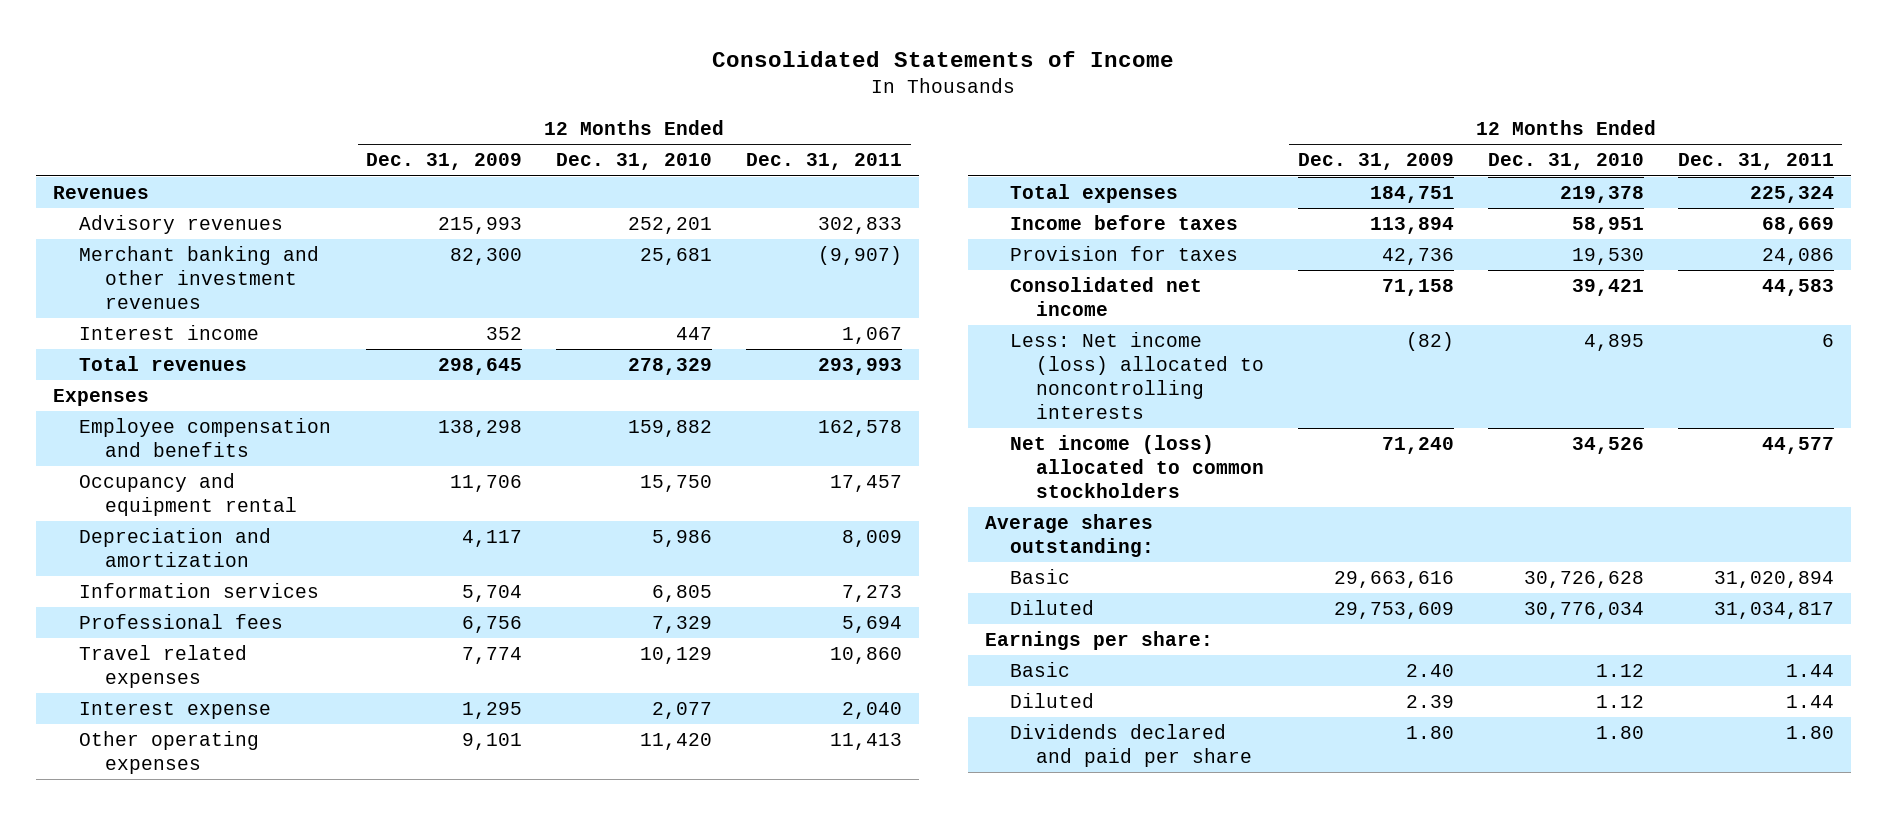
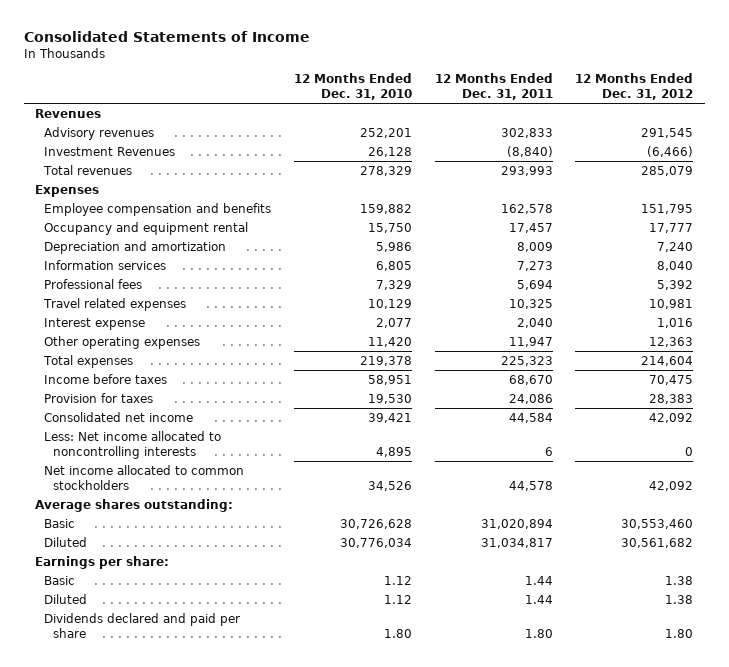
- | 12 Months Ended Dec. 31, 2009 | 12 Months Ended Dec. 31, 2010 | 12 Months Ended Dec. 31, 2011
+ | 12 Months Ended Dec. 31, 2010 | 12 Months Ended Dec. 31, 2011 | 12 Months Ended Dec. 31, 2012
- Merchant banking and other investment revenues | 82,300 | 25,681 | (9,907)
- Interest income | 352 | 447 | 1,067
+ Investment Revenues | 26,128 | (8,840) | (6,466)
- Travel related expenses | 7,774 | 10,129 | 10,860
+ Travel related expenses | 10,129 | 10,325 | 10,981
- Other operating expenses | 9,101 | 11,420 | 11,413
- Total expenses | 184,751 | 219,378 | 225,324
- Income before taxes | 113,894 | 58,951 | 68,669
+ Other operating expenses | 11,420 | 11,947 | 12,363
+ Total expenses | 219,378 | 225,323 | 214,604
+ Income before taxes | 58,951 | 68,670 | 70,475
- Consolidated net income | 71,158 | 39,421 | 44,583
- Less: Net income (loss) allocated to noncontrolling interests | (82) | 4,895 | 6
- Net income (loss) allocated to common stockholders | 71,240 | 34,526 | 44,577
+ Consolidated net income | 39,421 | 44,584 | 42,092
+ Less: Net income allocated to noncontrolling interests | 4,895 | 6 | 0
+ Net income allocated to common stockholders | 34,526 | 44,578 | 42,092

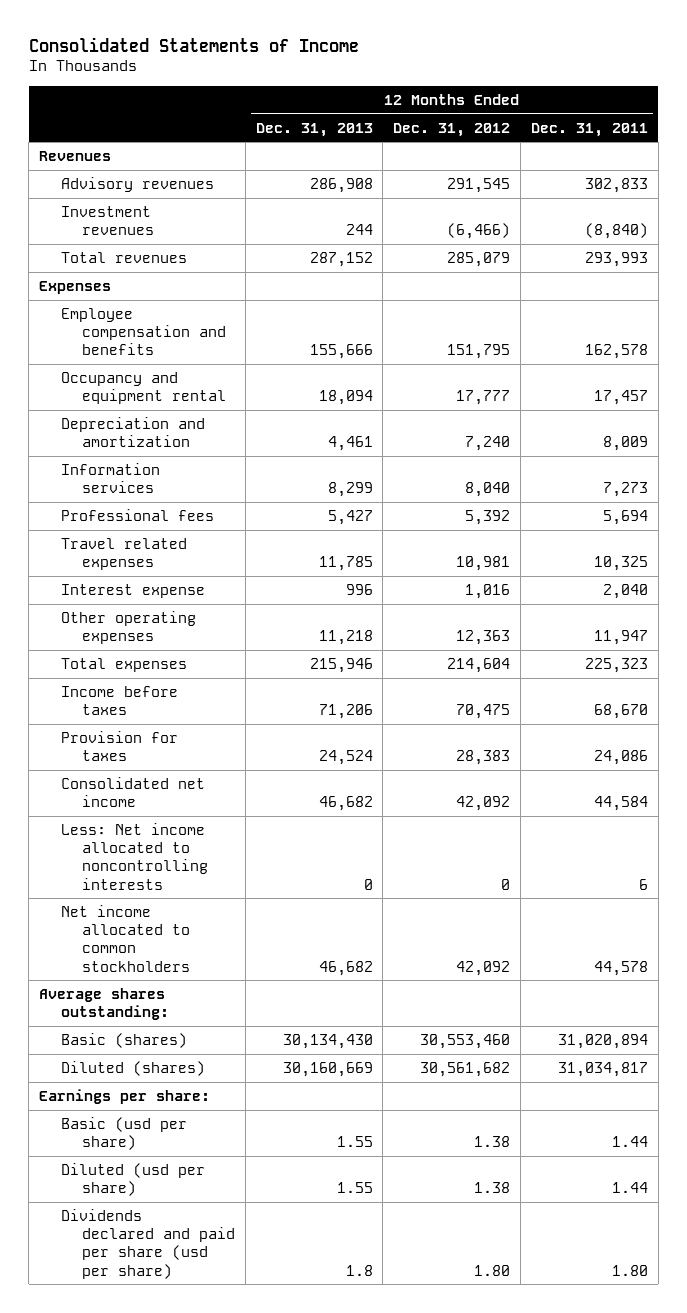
- | 12 Months Ended Dec. 31, 2010 | 12 Months Ended Dec. 31, 2011 | 12 Months Ended Dec. 31, 2012
+ | 12 Months Ended Dec. 31, 2013 | 12 Months Ended Dec. 31, 2012 | 12 Months Ended Dec. 31, 2011
- Investment Revenues | 26,128 | (8,840) | (6,466)
+ Investment revenues | 244 | (6,466) | (8,840)
- Basic | 30,726,628 | 31,020,894 | 30,553,460
- Diluted | 30,776,034 | 31,034,817 | 30,561,682
+ Basic (shares) | 30,134,430 | 30,553,460 | 31,020,894
+ Diluted (shares) | 30,160,669 | 30,561,682 | 31,034,817
- Basic | 1.12 | 1.44 | 1.38
- Diluted | 1.12 | 1.44 | 1.38
- Dividends declared and paid per share | 1.80 | 1.80 | 1.80
+ Basic (usd per share) | 1.55 | 1.38 | 1.44
+ Diluted (usd per share) | 1.55 | 1.38 | 1.44
+ Dividends declared and paid per share (usd per share) | 1.8 | 1.80 | 1.80

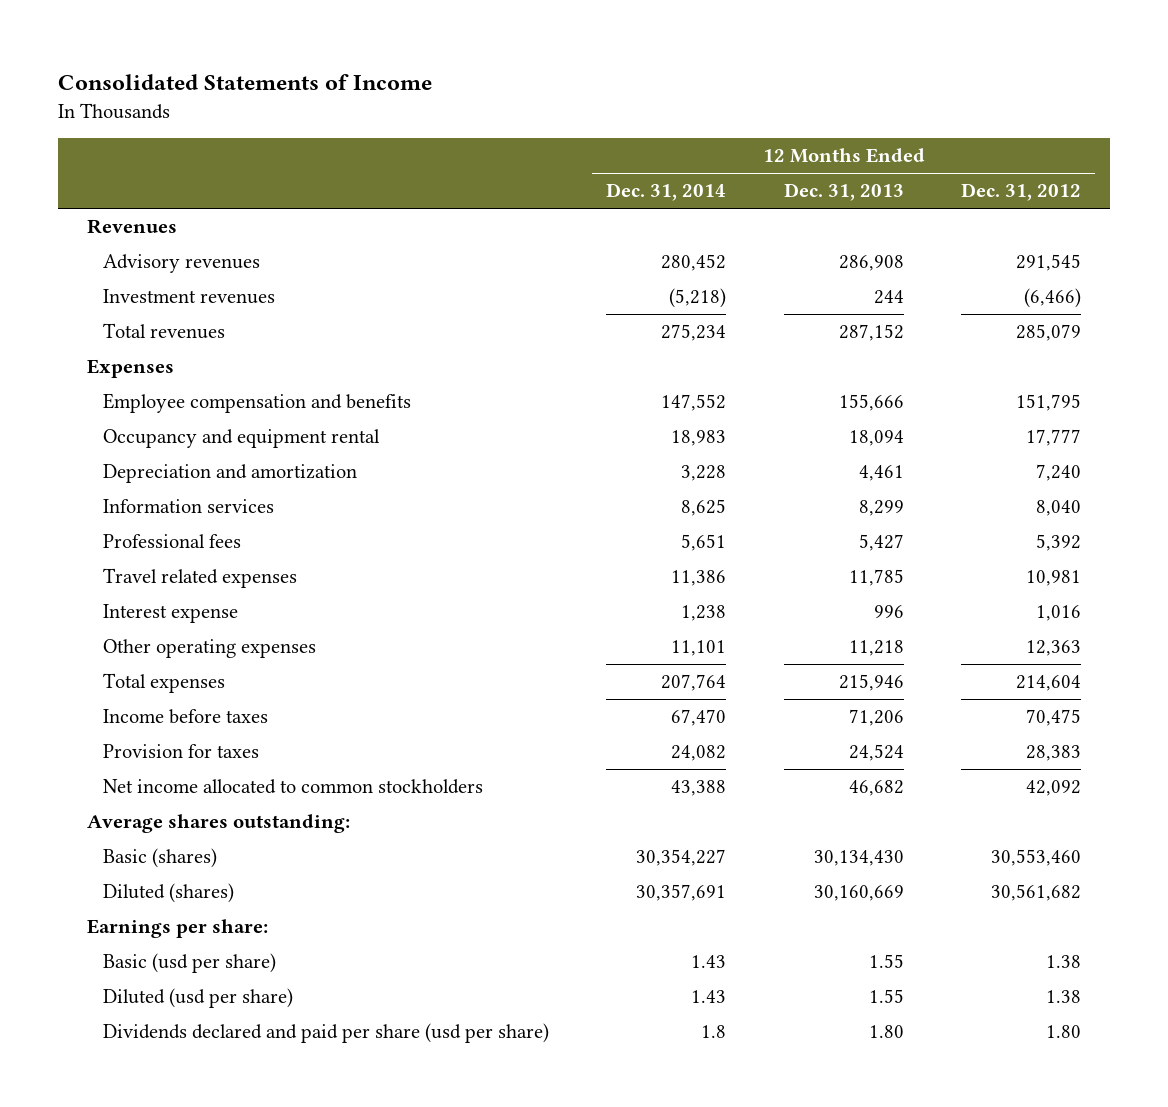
- | 12 Months Ended Dec. 31, 2013 | 12 Months Ended Dec. 31, 2012 | 12 Months Ended Dec. 31, 2011
+ | 12 Months Ended Dec. 31, 2014 | 12 Months Ended Dec. 31, 2013 | 12 Months Ended Dec. 31, 2012
- Consolidated net income | 46,682 | 42,092 | 44,584
- Less: Net income allocated to noncontrolling interests | 0 | 0 | 6
- Dividends declared and paid per share (usd per share) | 1.8 | 1.80 | 1.80
+ Dividends declared and paid per share (usd per share) | 1.8 | 1.80 | 1.80

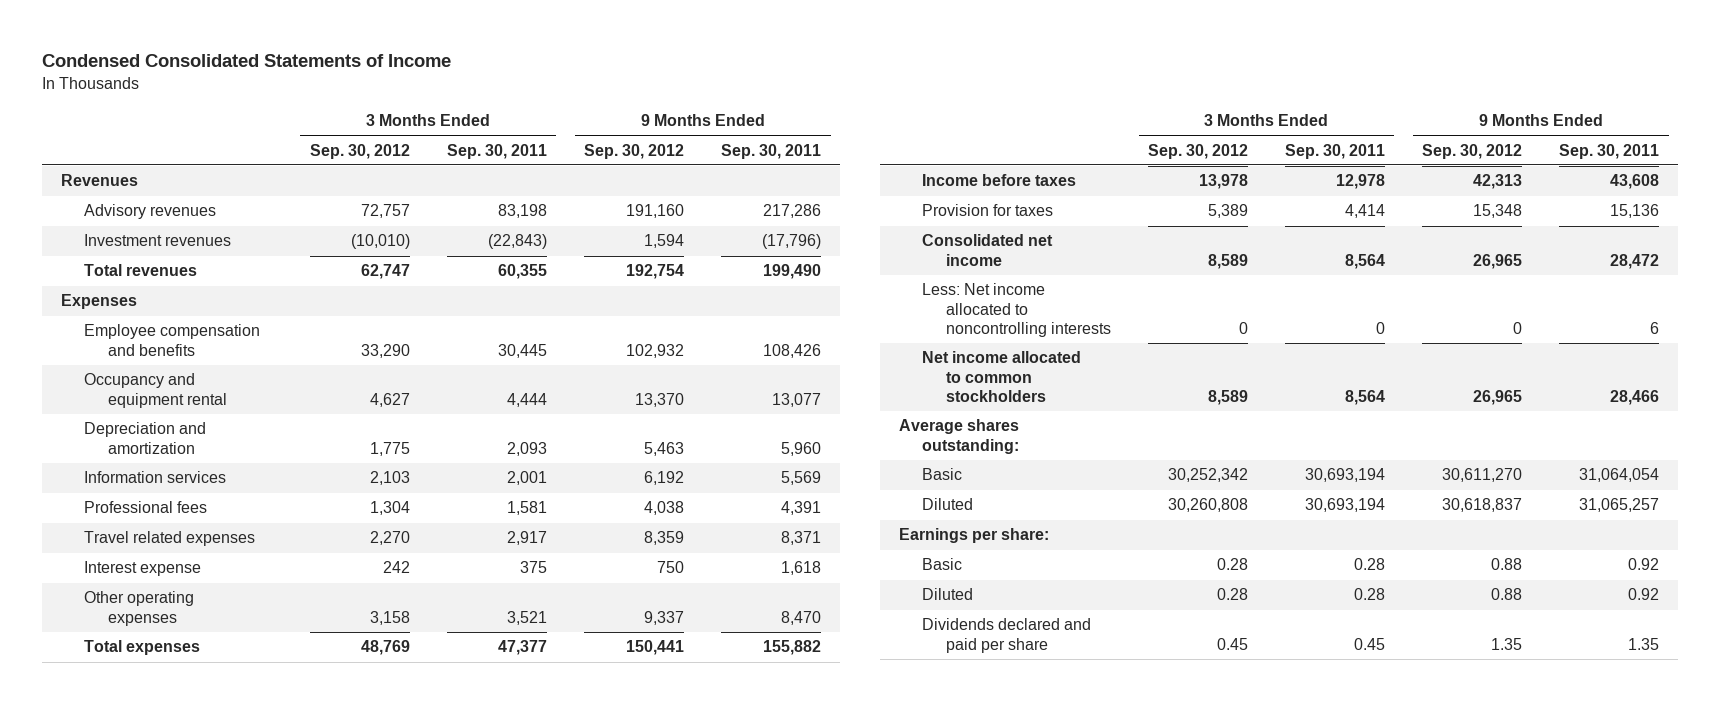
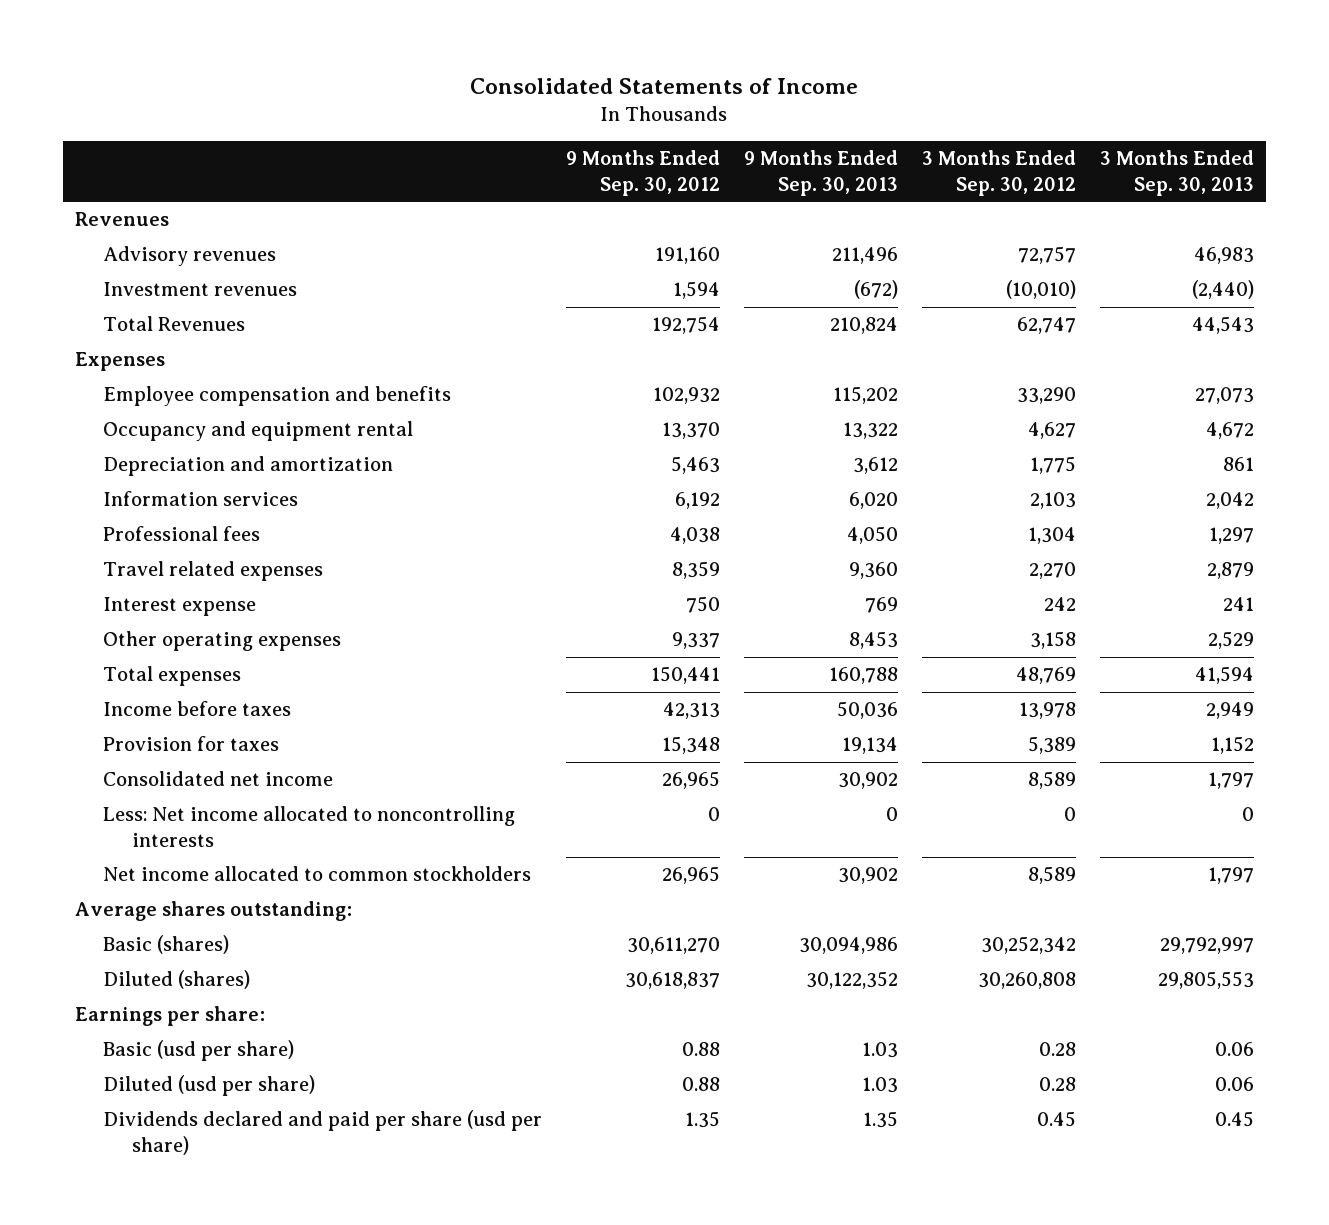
- Condensed Consolidated Statements of Income
+ Consolidated Statements of Income
- | 3 Months Ended Sep. 30, 2012 | 3 Months Ended Sep. 30, 2011 | 9 Months Ended Sep. 30, 2012 | 9 Months Ended Sep. 30, 2011
+ | 9 Months Ended Sep. 30, 2012 | 9 Months Ended Sep. 30, 2013 | 3 Months Ended Sep. 30, 2012 | 3 Months Ended Sep. 30, 2013
- Total revenues | 62,747 | 60,355 | 192,754 | 199,490
+ Total Revenues | 192,754 | 210,824 | 62,747 | 44,543
- Basic | 30,252,342 | 30,693,194 | 30,611,270 | 31,064,054
- Diluted | 30,260,808 | 30,693,194 | 30,618,837 | 31,065,257
+ Basic (shares) | 30,611,270 | 30,094,986 | 30,252,342 | 29,792,997
+ Diluted (shares) | 30,618,837 | 30,122,352 | 30,260,808 | 29,805,553
- Basic | 0.28 | 0.28 | 0.88 | 0.92
- Diluted | 0.28 | 0.28 | 0.88 | 0.92
- Dividends declared and paid per share | 0.45 | 0.45 | 1.35 | 1.35
+ Basic (usd per share) | 0.88 | 1.03 | 0.28 | 0.06
+ Diluted (usd per share) | 0.88 | 1.03 | 0.28 | 0.06
+ Dividends declared and paid per share (usd per share) | 1.35 | 1.35 | 0.45 | 0.45

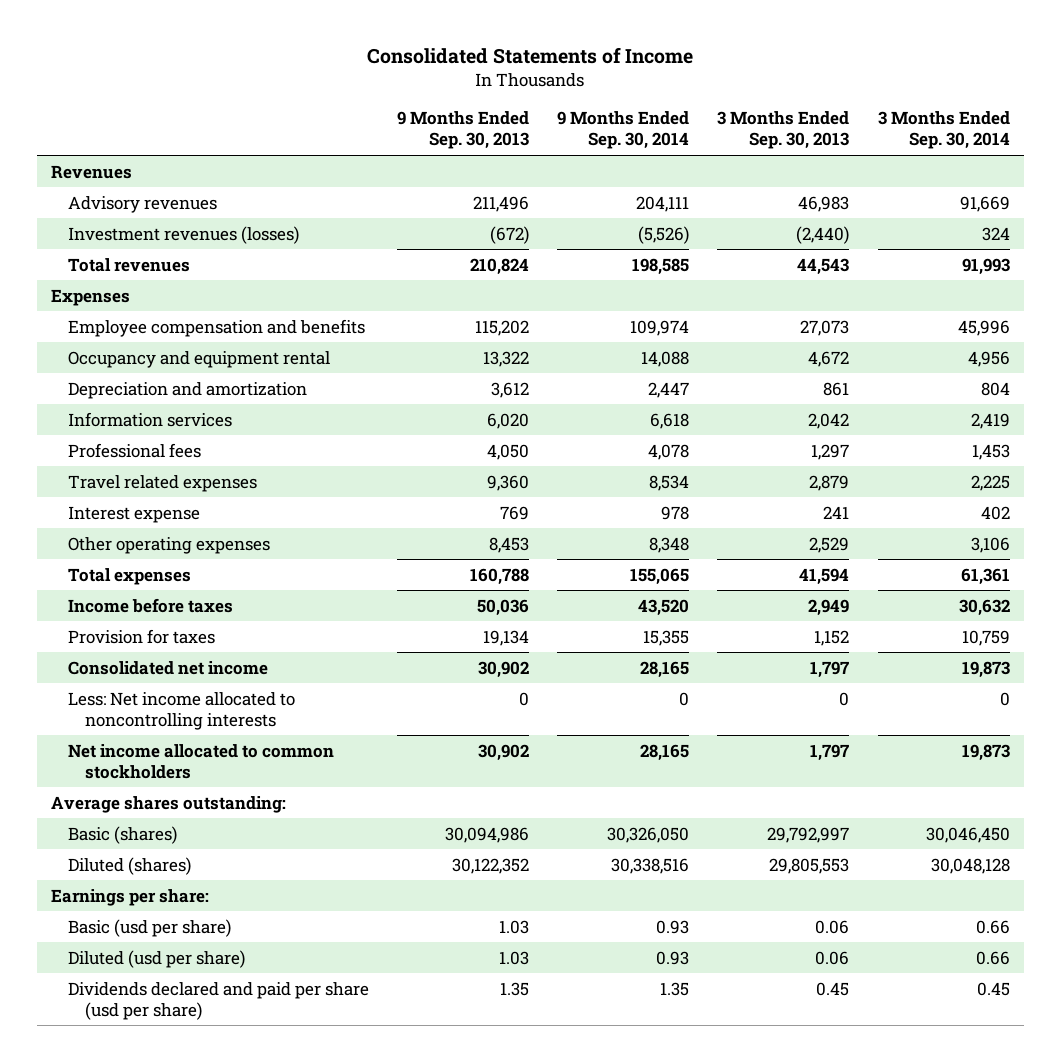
- | 9 Months Ended Sep. 30, 2012 | 9 Months Ended Sep. 30, 2013 | 3 Months Ended Sep. 30, 2012 | 3 Months Ended Sep. 30, 2013
+ | 9 Months Ended Sep. 30, 2013 | 9 Months Ended Sep. 30, 2014 | 3 Months Ended Sep. 30, 2013 | 3 Months Ended Sep. 30, 2014
- Investment revenues | 1,594 | (672) | (10,010) | (2,440)
- Total Revenues | 192,754 | 210,824 | 62,747 | 44,543
+ Investment revenues (losses) | (672) | (5,526) | (2,440) | 324
+ Total revenues | 210,824 | 198,585 | 44,543 | 91,993

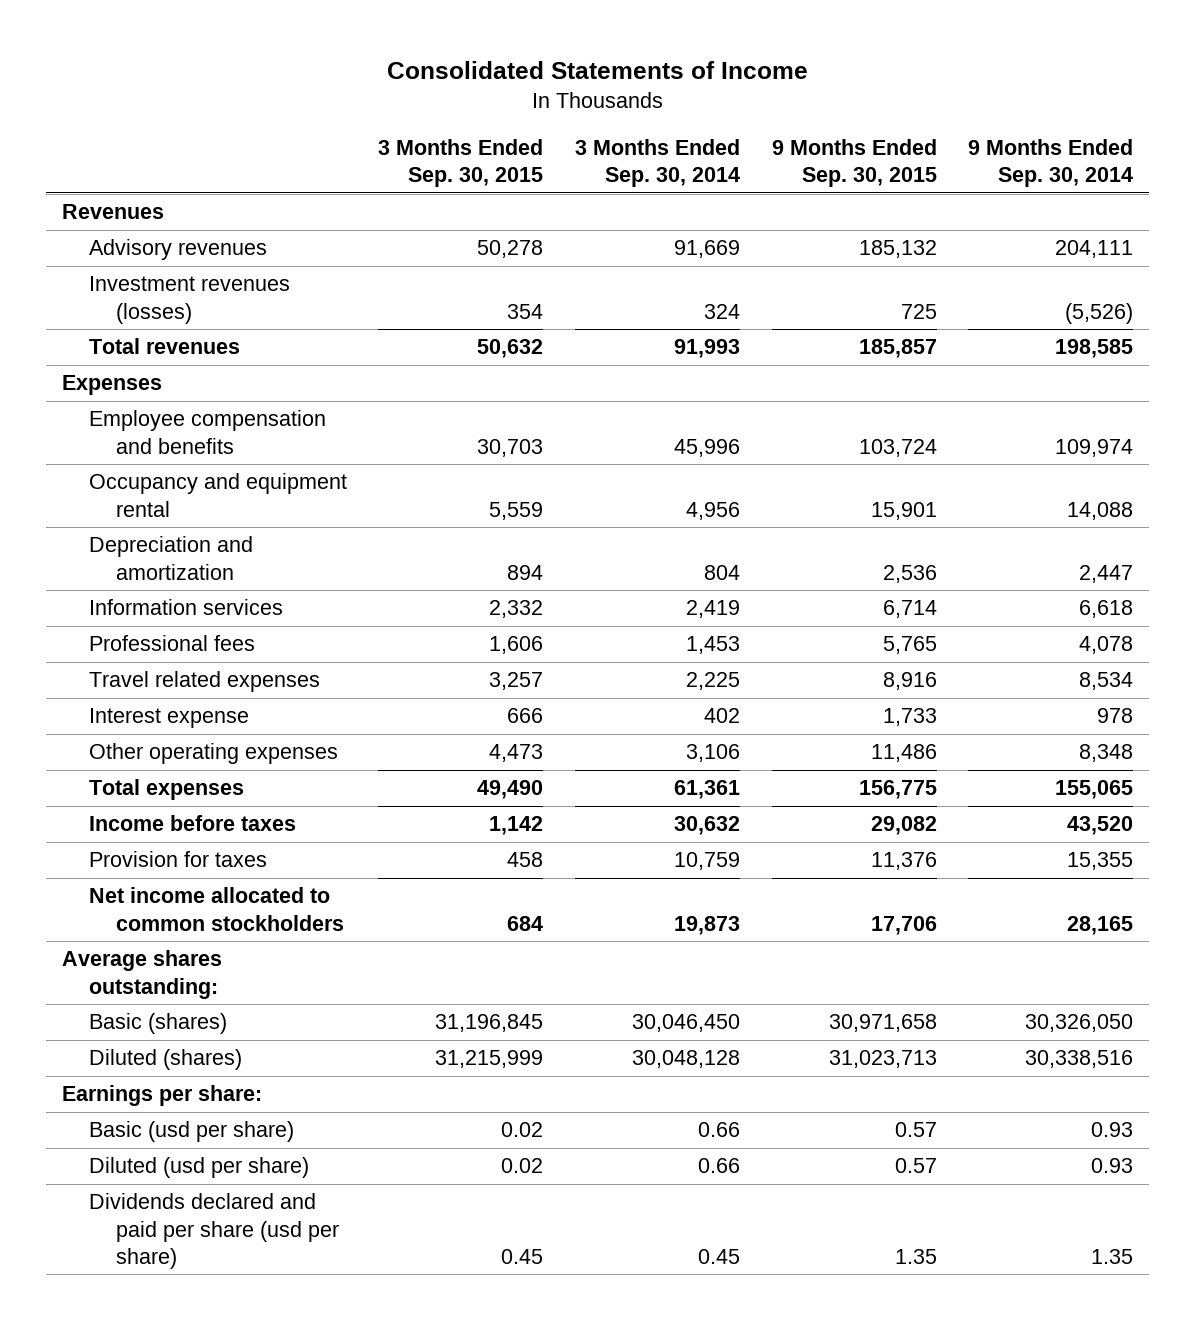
- | 9 Months Ended Sep. 30, 2013 | 9 Months Ended Sep. 30, 2014 | 3 Months Ended Sep. 30, 2013 | 3 Months Ended Sep. 30, 2014
+ | 3 Months Ended Sep. 30, 2015 | 3 Months Ended Sep. 30, 2014 | 9 Months Ended Sep. 30, 2015 | 9 Months Ended Sep. 30, 2014
- Consolidated net income | 30,902 | 28,165 | 1,797 | 19,873
- Less: Net income allocated to noncontrolling interests | 0 | 0 | 0 | 0

